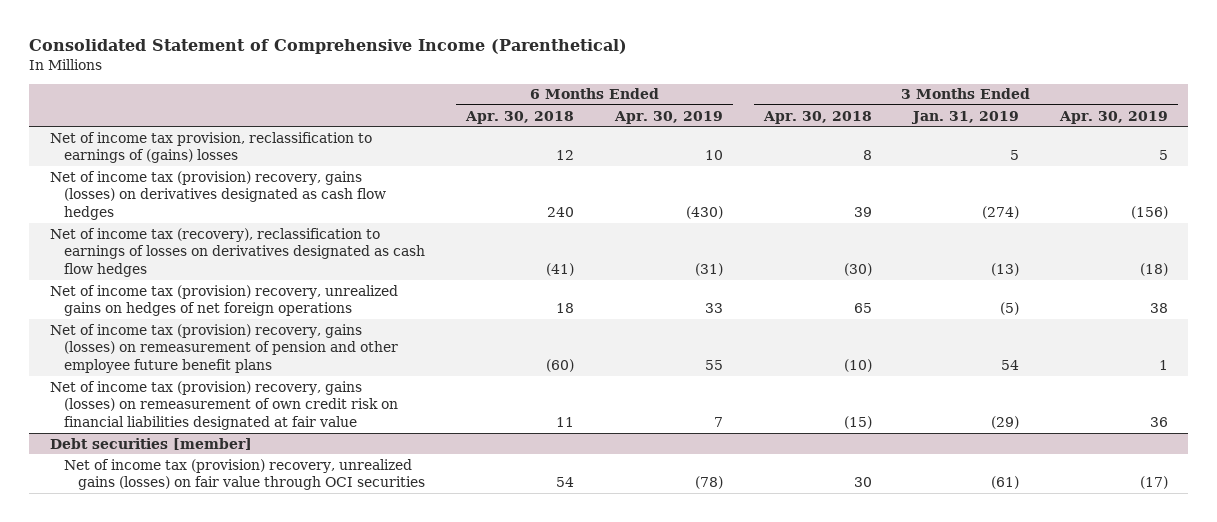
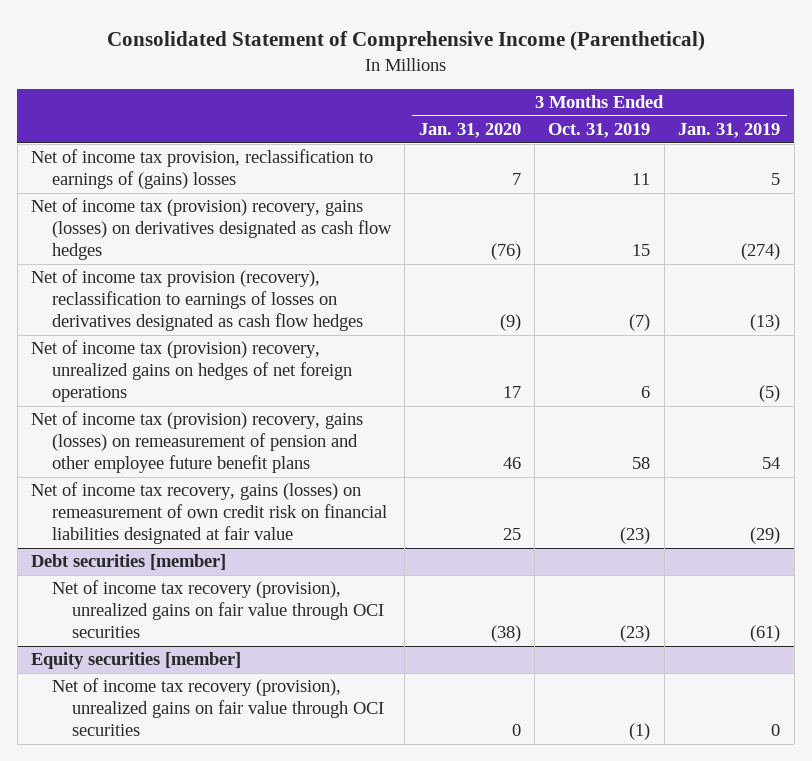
- | 6 Months Ended Apr. 30, 2018 | 6 Months Ended Apr. 30, 2019 | 3 Months Ended Apr. 30, 2018 | 3 Months Ended Jan. 31, 2019 | 3 Months Ended Apr. 30, 2019
+ | 3 Months Ended Jan. 31, 2020 | 3 Months Ended Oct. 31, 2019 | 3 Months Ended Jan. 31, 2019
- Net of income tax (recovery), reclassification to earnings of losses on derivatives designated as cash flow hedges | (41) | (31) | (30) | (13) | (18)
+ Net of income tax provision (recovery), reclassification to earnings of losses on derivatives designated as cash flow hedges | (9) | (7) | (13)
- Net of income tax (provision) recovery, gains (losses) on remeasurement of own credit risk on financial liabilities designated at fair value | 11 | 7 | (15) | (29) | 36
+ Net of income tax recovery, gains (losses) on remeasurement of own credit risk on financial liabilities designated at fair value | 25 | (23) | (29)
@ Debt securities [member]
- Net of income tax (provision) recovery, unrealized gains (losses) on fair value through OCI securities | 54 | (78) | 30 | (61) | (17)
+ Net of income tax recovery (provision), unrealized gains on fair value through OCI securities | (38) | (23) | (61)
+ Equity securities [member]
+ Net of income tax recovery (provision), unrealized gains on fair value through OCI securities | 0 | (1) | 0

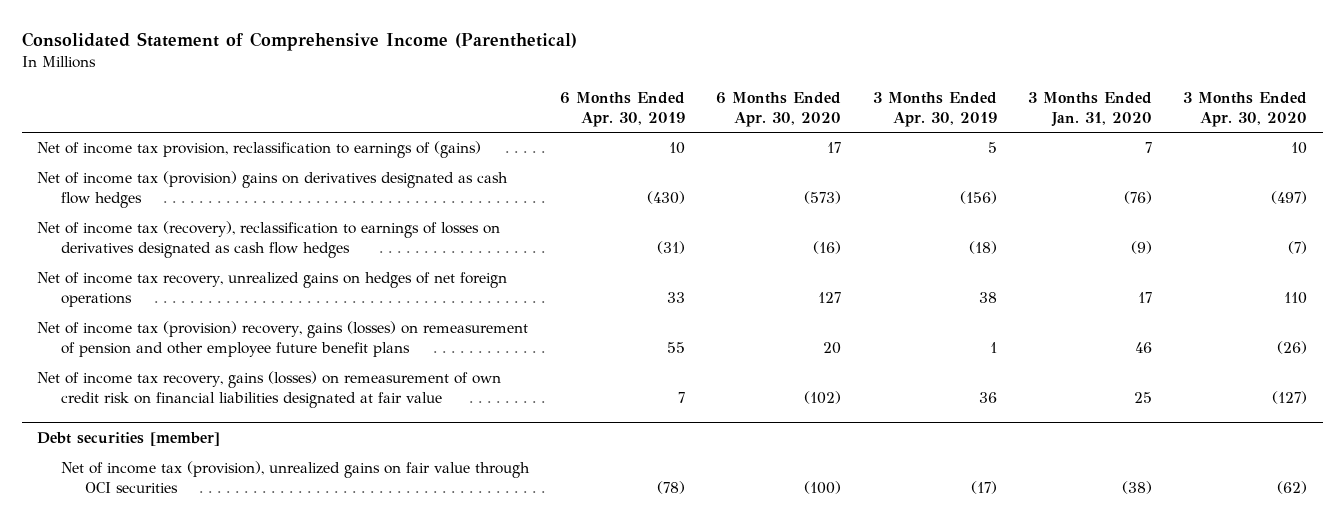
- | 3 Months Ended Jan. 31, 2020 | 3 Months Ended Oct. 31, 2019 | 3 Months Ended Jan. 31, 2019
+ | 6 Months Ended Apr. 30, 2019 | 6 Months Ended Apr. 30, 2020 | 3 Months Ended Apr. 30, 2019 | 3 Months Ended Jan. 31, 2020 | 3 Months Ended Apr. 30, 2020
- Net of income tax provision, reclassification to earnings of (gains) losses | 7 | 11 | 5
- Net of income tax (provision) recovery, gains (losses) on derivatives designated as cash flow hedges | (76) | 15 | (274)
- Net of income tax provision (recovery), reclassification to earnings of losses on derivatives designated as cash flow hedges | (9) | (7) | (13)
- Net of income tax (provision) recovery, unrealized gains on hedges of net foreign operations | 17 | 6 | (5)
+ Net of income tax provision, reclassification to earnings of (gains) | 10 | 17 | 5 | 7 | 10
+ Net of income tax (provision) gains on derivatives designated as cash flow hedges | (430) | (573) | (156) | (76) | (497)
+ Net of income tax (recovery), reclassification to earnings of losses on derivatives designated as cash flow hedges | (31) | (16) | (18) | (9) | (7)
+ Net of income tax recovery, unrealized gains on hedges of net foreign operations | 33 | 127 | 38 | 17 | 110
@ Debt securities [member]
- Net of income tax recovery (provision), unrealized gains on fair value through OCI securities | (38) | (23) | (61)
- Equity securities [member]
- Net of income tax recovery (provision), unrealized gains on fair value through OCI securities | 0 | (1) | 0
@ Debt securities [member]
+ Net of income tax (provision), unrealized gains on fair value through OCI securities | (78) | (100) | (17) | (38) | (62)

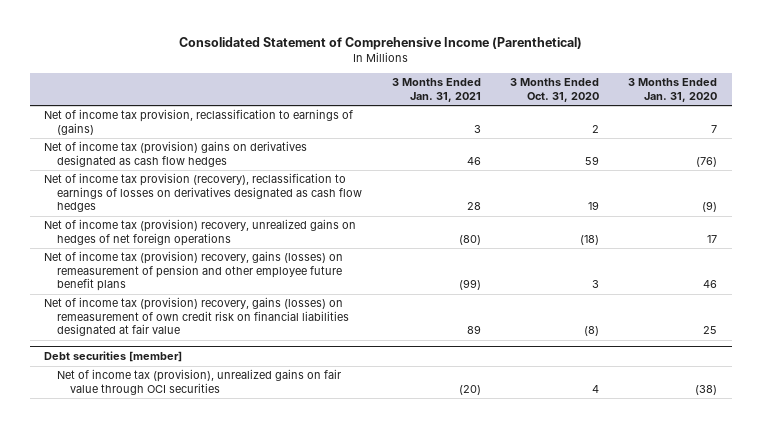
- | 6 Months Ended Apr. 30, 2019 | 6 Months Ended Apr. 30, 2020 | 3 Months Ended Apr. 30, 2019 | 3 Months Ended Jan. 31, 2020 | 3 Months Ended Apr. 30, 2020
+ | 3 Months Ended Jan. 31, 2021 | 3 Months Ended Oct. 31, 2020 | 3 Months Ended Jan. 31, 2020
- Net of income tax (recovery), reclassification to earnings of losses on derivatives designated as cash flow hedges | (31) | (16) | (18) | (9) | (7)
- Net of income tax recovery, unrealized gains on hedges of net foreign operations | 33 | 127 | 38 | 17 | 110
+ Net of income tax provision (recovery), reclassification to earnings of losses on derivatives designated as cash flow hedges | 28 | 19 | (9)
+ Net of income tax (provision) recovery, unrealized gains on hedges of net foreign operations | (80) | (18) | 17
- Net of income tax recovery, gains (losses) on remeasurement of own credit risk on financial liabilities designated at fair value | 7 | (102) | 36 | 25 | (127)
+ Net of income tax (provision) recovery, gains (losses) on remeasurement of own credit risk on financial liabilities designated at fair value | 89 | (8) | 25

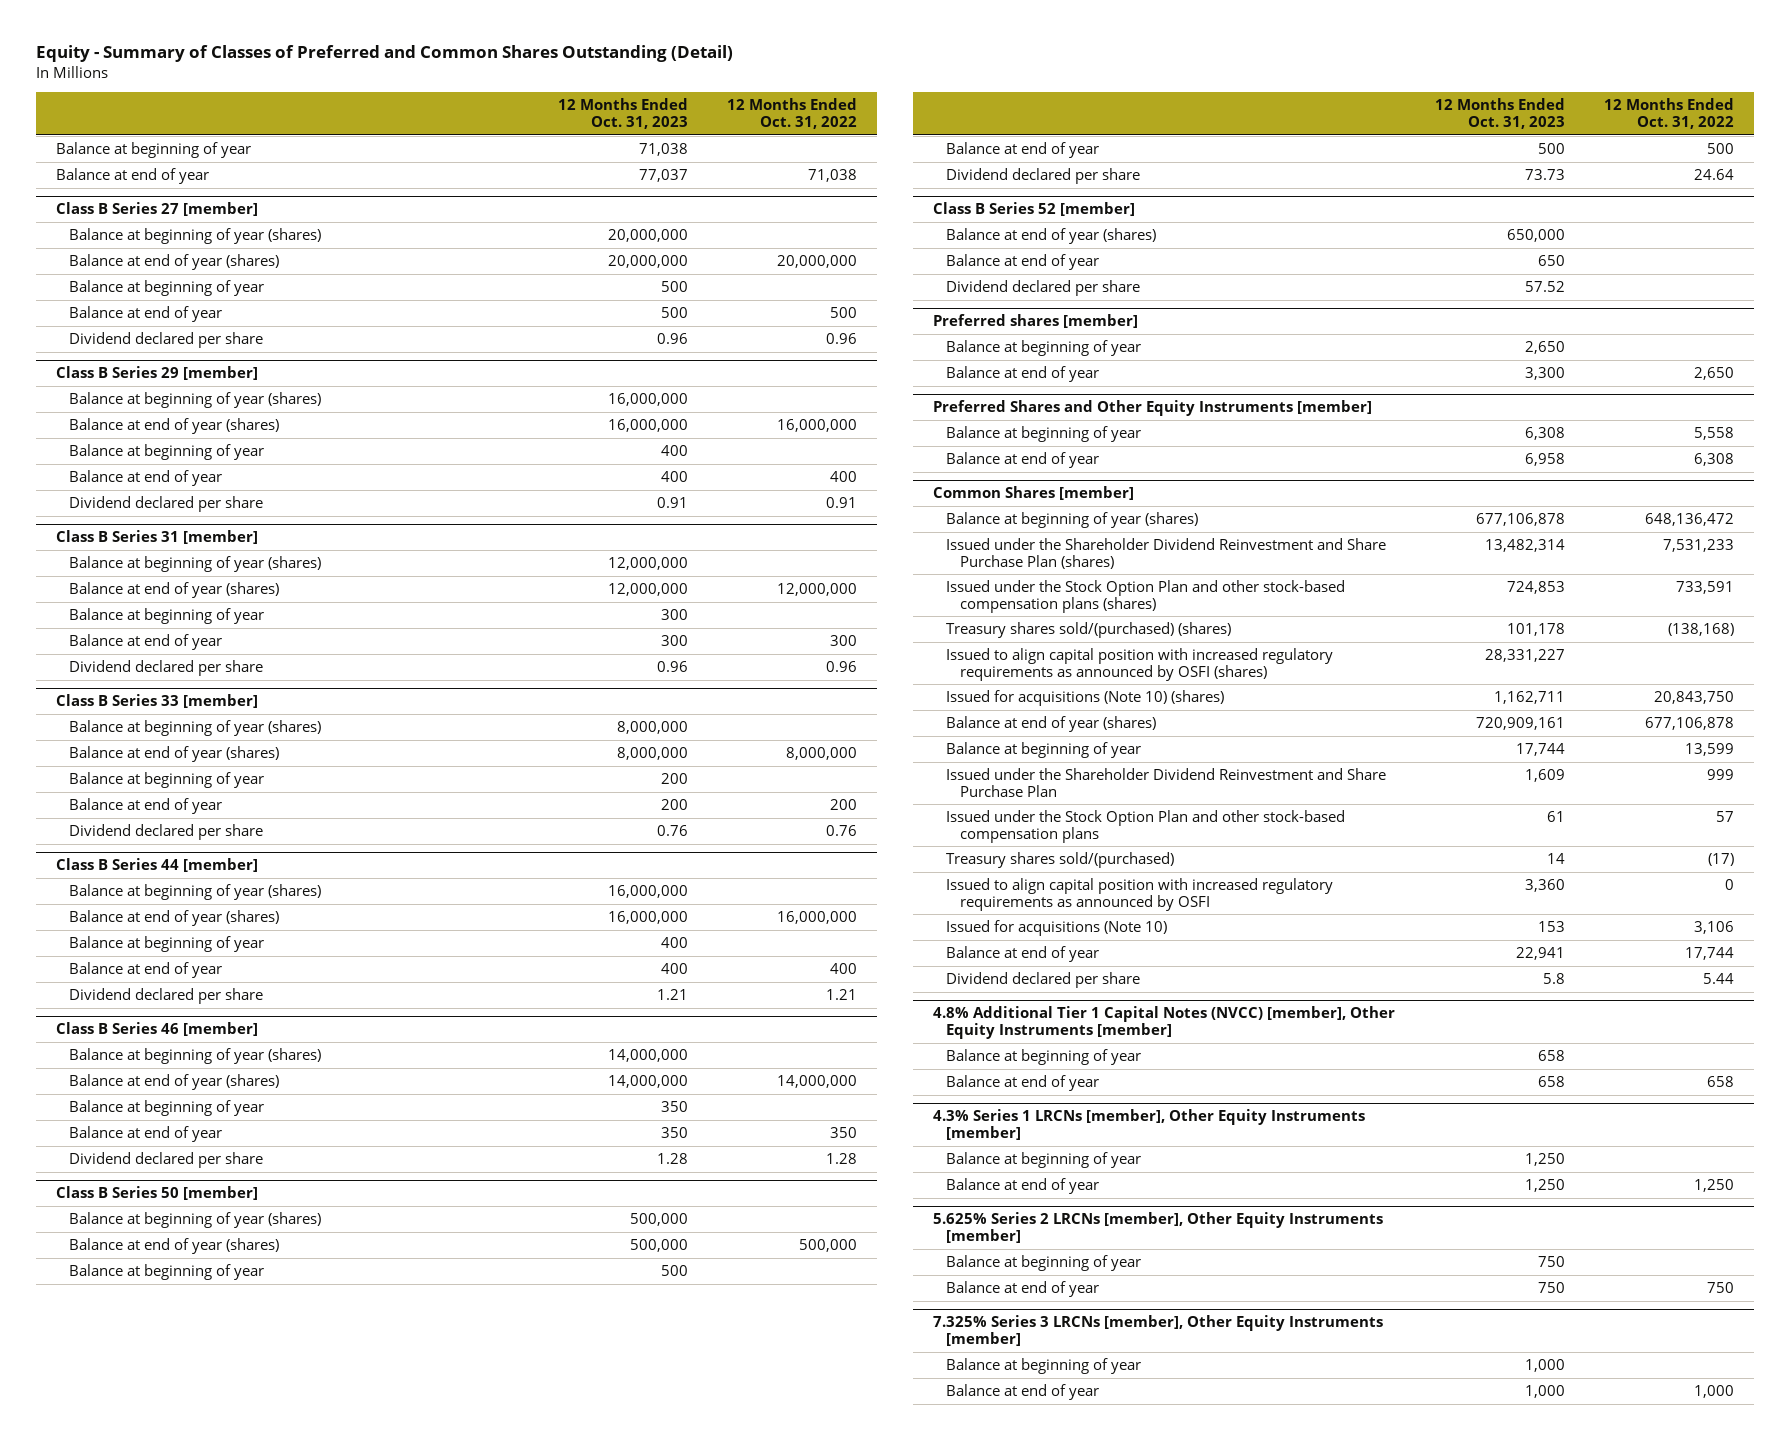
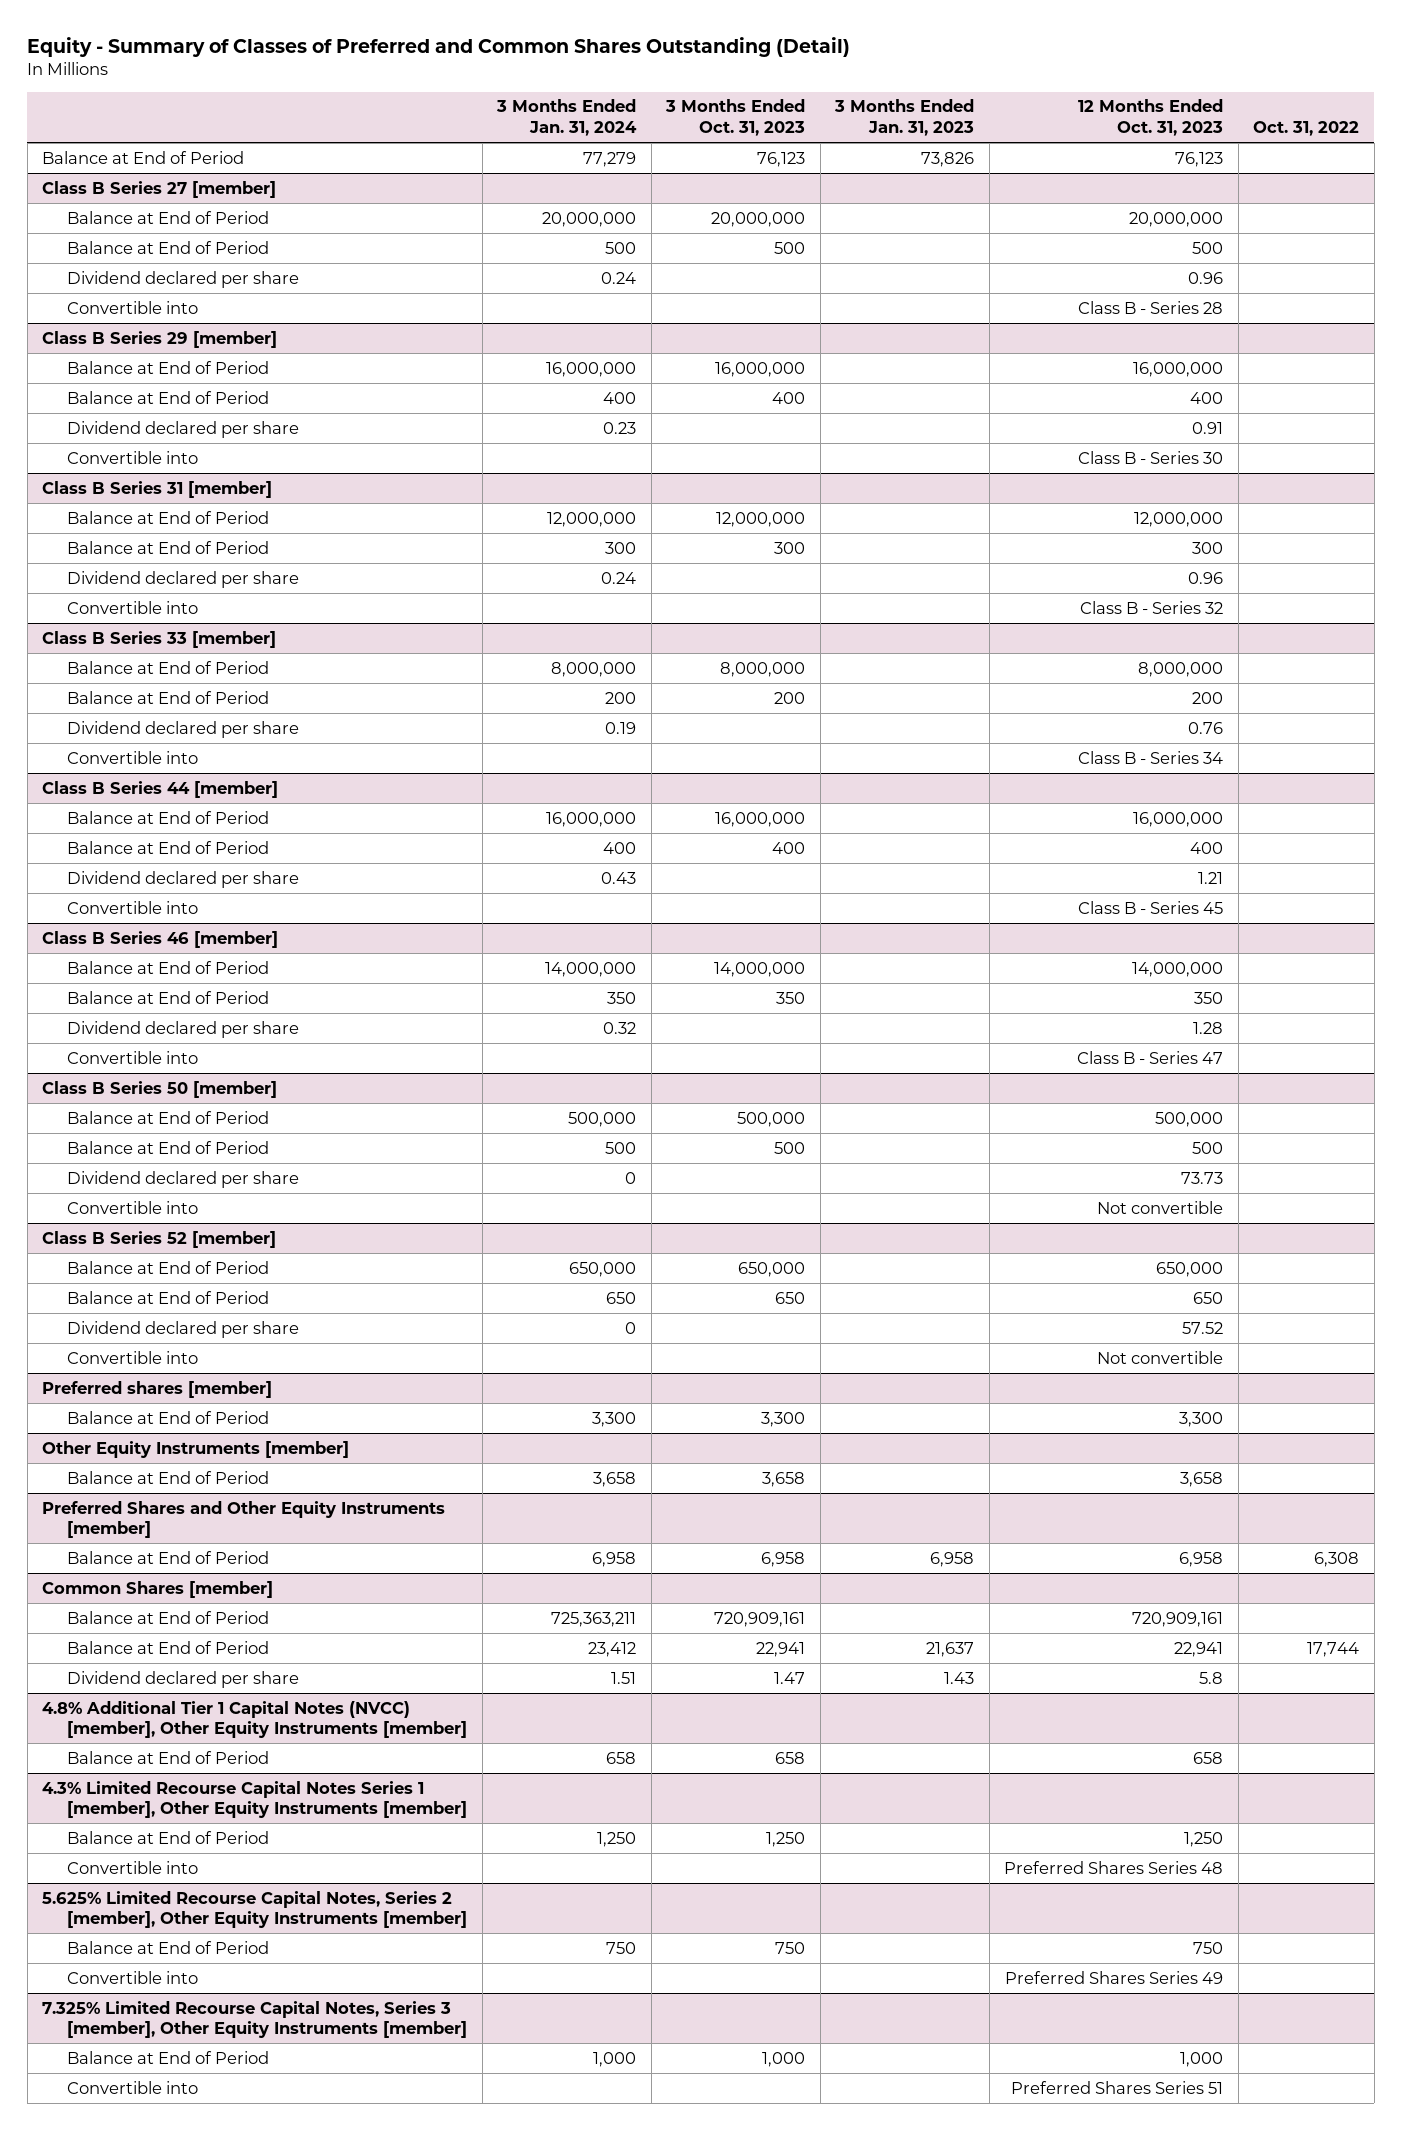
- | 12 Months Ended Oct. 31, 2023 | 12 Months Ended Oct. 31, 2022
+ | 3 Months Ended Jan. 31, 2024 | 3 Months Ended Oct. 31, 2023 | 3 Months Ended Jan. 31, 2023 | 12 Months Ended Oct. 31, 2023 | Oct. 31, 2022
- Balance at beginning of year | 71,038 |
- Balance at end of year | 77,037 | 71,038
+ Balance at End of Period | 77,279 | 76,123 | 73,826 | 76,123 |
@ Class B Series 27 [member]
- Balance at beginning of year (shares) | 20,000,000 |
- Balance at end of year (shares) | 20,000,000 | 20,000,000
- Balance at beginning of year | 500 |
- Balance at end of year | 500 | 500
+ Balance at End of Period | 20,000,000 | 20,000,000 | | 20,000,000 |
+ Balance at End of Period | 500 | 500 | | 500 |
+ Convertible into | | | | Class B - Series 28 |
@ Class B Series 29 [member]
- Balance at beginning of year (shares) | 16,000,000 |
- Balance at end of year (shares) | 16,000,000 | 16,000,000
- Balance at beginning of year | 400 |
- Balance at end of year | 400 | 400
+ Balance at End of Period | 16,000,000 | 16,000,000 | | 16,000,000 |
+ Balance at End of Period | 400 | 400 | | 400 |
+ Convertible into | | | | Class B - Series 30 |
@ Class B Series 31 [member]
- Balance at beginning of year (shares) | 12,000,000 |
- Balance at end of year (shares) | 12,000,000 | 12,000,000
- Balance at beginning of year | 300 |
- Balance at end of year | 300 | 300
+ Balance at End of Period | 12,000,000 | 12,000,000 | | 12,000,000 |
+ Balance at End of Period | 300 | 300 | | 300 |
+ Convertible into | | | | Class B - Series 32 |
@ Class B Series 33 [member]
- Balance at beginning of year (shares) | 8,000,000 |
- Balance at end of year (shares) | 8,000,000 | 8,000,000
- Balance at beginning of year | 200 |
- Balance at end of year | 200 | 200
+ Balance at End of Period | 8,000,000 | 8,000,000 | | 8,000,000 |
+ Balance at End of Period | 200 | 200 | | 200 |
+ Convertible into | | | | Class B - Series 34 |
@ Class B Series 44 [member]
- Balance at beginning of year (shares) | 16,000,000 |
- Balance at end of year (shares) | 16,000,000 | 16,000,000
- Balance at beginning of year | 400 |
- Balance at end of year | 400 | 400
+ Balance at End of Period | 16,000,000 | 16,000,000 | | 16,000,000 |
+ Balance at End of Period | 400 | 400 | | 400 |
+ Convertible into | | | | Class B - Series 45 |
@ Class B Series 46 [member]
- Balance at beginning of year (shares) | 14,000,000 |
- Balance at end of year (shares) | 14,000,000 | 14,000,000
- Balance at beginning of year | 350 |
- Balance at end of year | 350 | 350
+ Balance at End of Period | 14,000,000 | 14,000,000 | | 14,000,000 |
+ Balance at End of Period | 350 | 350 | | 350 |
+ Convertible into | | | | Class B - Series 47 |
@ Class B Series 50 [member]
- Balance at beginning of year (shares) | 500,000 |
- Balance at end of year (shares) | 500,000 | 500,000
- Balance at beginning of year | 500 |
- Balance at end of year | 500 | 500
+ Balance at End of Period | 500,000 | 500,000 | | 500,000 |
+ Balance at End of Period | 500 | 500 | | 500 |
+ Convertible into | | | | Not convertible |
@ Class B Series 52 [member]
- Balance at end of year (shares) | 650,000 |
- Balance at end of year | 650 |
+ Balance at End of Period | 650,000 | 650,000 | | 650,000 |
+ Balance at End of Period | 650 | 650 | | 650 |
+ Convertible into | | | | Not convertible |
@ Preferred shares [member]
- Balance at beginning of year | 2,650 |
- Balance at end of year | 3,300 | 2,650
+ Balance at End of Period | 3,300 | 3,300 | | 3,300 |
+ Other Equity Instruments [member]
+ Balance at End of Period | 3,658 | 3,658 | | 3,658 |
@ Preferred Shares and Other Equity Instruments [member]
- Balance at beginning of year | 6,308 | 5,558
- Balance at end of year | 6,958 | 6,308
+ Balance at End of Period | 6,958 | 6,958 | 6,958 | 6,958 | 6,308
@ Common Shares [member]
- Balance at beginning of year (shares) | 677,106,878 | 648,136,472
- Issued under the Shareholder Dividend Reinvestment and Share Purchase Plan (shares) | 13,482,314 | 7,531,233
- Issued under the Stock Option Plan and other stock-based compensation plans (shares) | 724,853 | 733,591
- Treasury shares sold/(purchased) (shares) | 101,178 | (138,168)
- Issued to align capital position with increased regulatory requirements as announced by OSFI (shares) | 28,331,227 |
- Issued for acquisitions (Note 10) (shares) | 1,162,711 | 20,843,750
- Balance at end of year (shares) | 720,909,161 | 677,106,878
- Balance at beginning of year | 17,744 | 13,599
- Issued under the Shareholder Dividend Reinvestment and Share Purchase Plan | 1,609 | 999
- Issued under the Stock Option Plan and other stock-based compensation plans | 61 | 57
- Treasury shares sold/(purchased) | 14 | (17)
- Issued to align capital position with increased regulatory requirements as announced by OSFI | 3,360 | 0
- Issued for acquisitions (Note 10) | 153 | 3,106
- Balance at end of year | 22,941 | 17,744
+ Balance at End of Period | 725,363,211 | 720,909,161 | | 720,909,161 |
+ Balance at End of Period | 23,412 | 22,941 | 21,637 | 22,941 | 17,744
@ 4.8% Additional Tier 1 Capital Notes (NVCC) [member], Other Equity Instruments [member]
- Balance at beginning of year | 658 |
- Balance at end of year | 658 | 658
- 4.3% Series 1 LRCNs [member], Other Equity Instruments [member]
- Balance at beginning of year | 1,250 |
- Balance at end of year | 1,250 | 1,250
- 5.625% Series 2 LRCNs [member], Other Equity Instruments [member]
- Balance at beginning of year | 750 |
- Balance at end of year | 750 | 750
- 7.325% Series 3 LRCNs [member], Other Equity Instruments [member]
- Balance at beginning of year | 1,000 |
- Balance at end of year | 1,000 | 1,000
@ 4.8% Additional Tier 1 Capital Notes (NVCC) [member], Other Equity Instruments [member]
+ Balance at End of Period | 658 | 658 | | 658 |
+ 4.3% Limited Recourse Capital Notes Series 1 [member], Other Equity Instruments [member]
+ Balance at End of Period | 1,250 | 1,250 | | 1,250 |
+ Convertible into | | | | Preferred Shares Series 48 |
+ 5.625% Limited Recourse Capital Notes, Series 2 [member], Other Equity Instruments [member]
+ Balance at End of Period | 750 | 750 | | 750 |
+ Convertible into | | | | Preferred Shares Series 49 |
+ 7.325% Limited Recourse Capital Notes, Series 3 [member], Other Equity Instruments [member]
+ Balance at End of Period | 1,000 | 1,000 | | 1,000 |
+ Convertible into | | | | Preferred Shares Series 51 |

